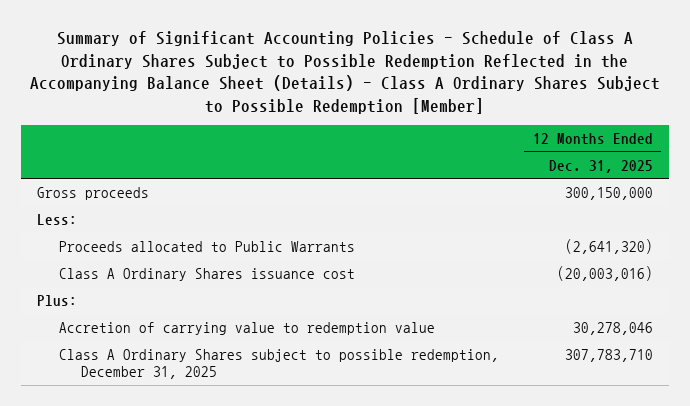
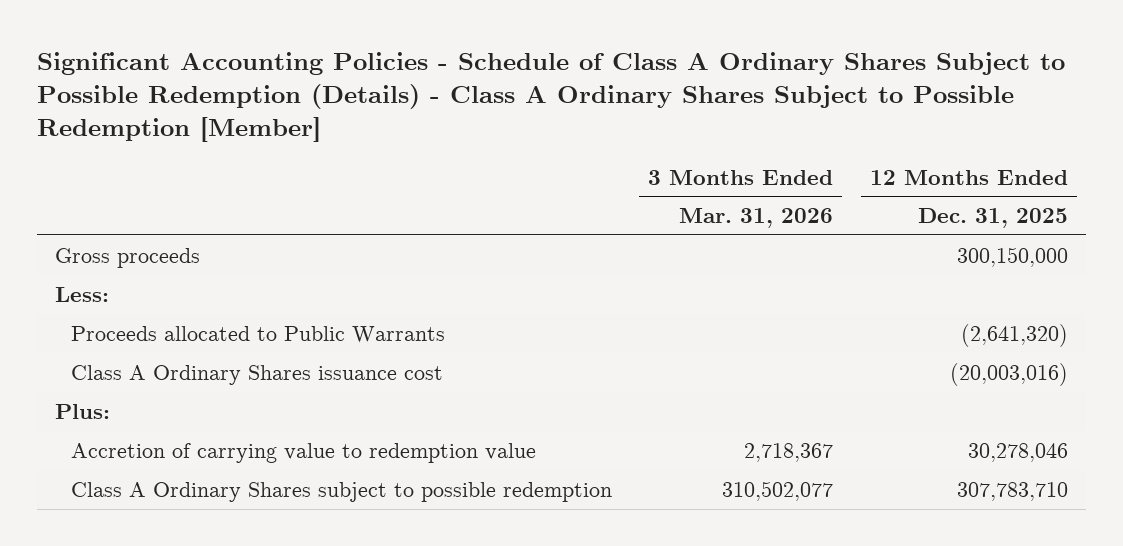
- Summary of Significant Accounting Policies - Schedule of Class A Ordinary Shares Subject to Possible Redemption Reflected in the Accompanying Balance Sheet (Details) - Class A Ordinary Shares Subject to Possible Redemption [Member]
+ Significant Accounting Policies - Schedule of Class A Ordinary Shares Subject to Possible Redemption (Details) - Class A Ordinary Shares Subject to Possible Redemption [Member]
- | 12 Months Ended Dec. 31, 2025
+ | 3 Months Ended Mar. 31, 2026 | 12 Months Ended Dec. 31, 2025
- Class A Ordinary Shares subject to possible redemption, December 31, 2025 | 307,783,710
+ Class A Ordinary Shares subject to possible redemption | 310,502,077 | 307,783,710

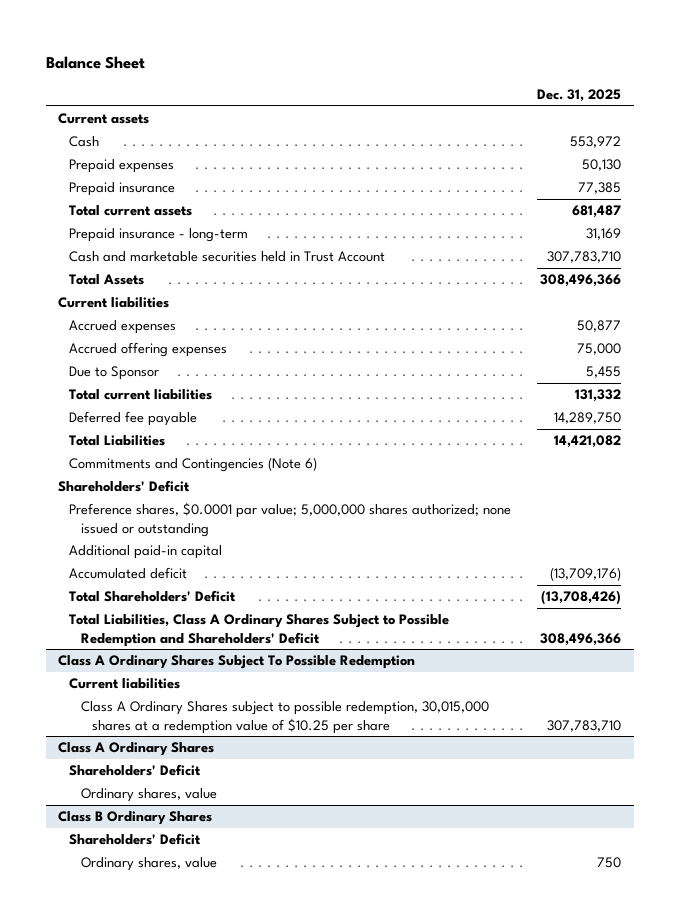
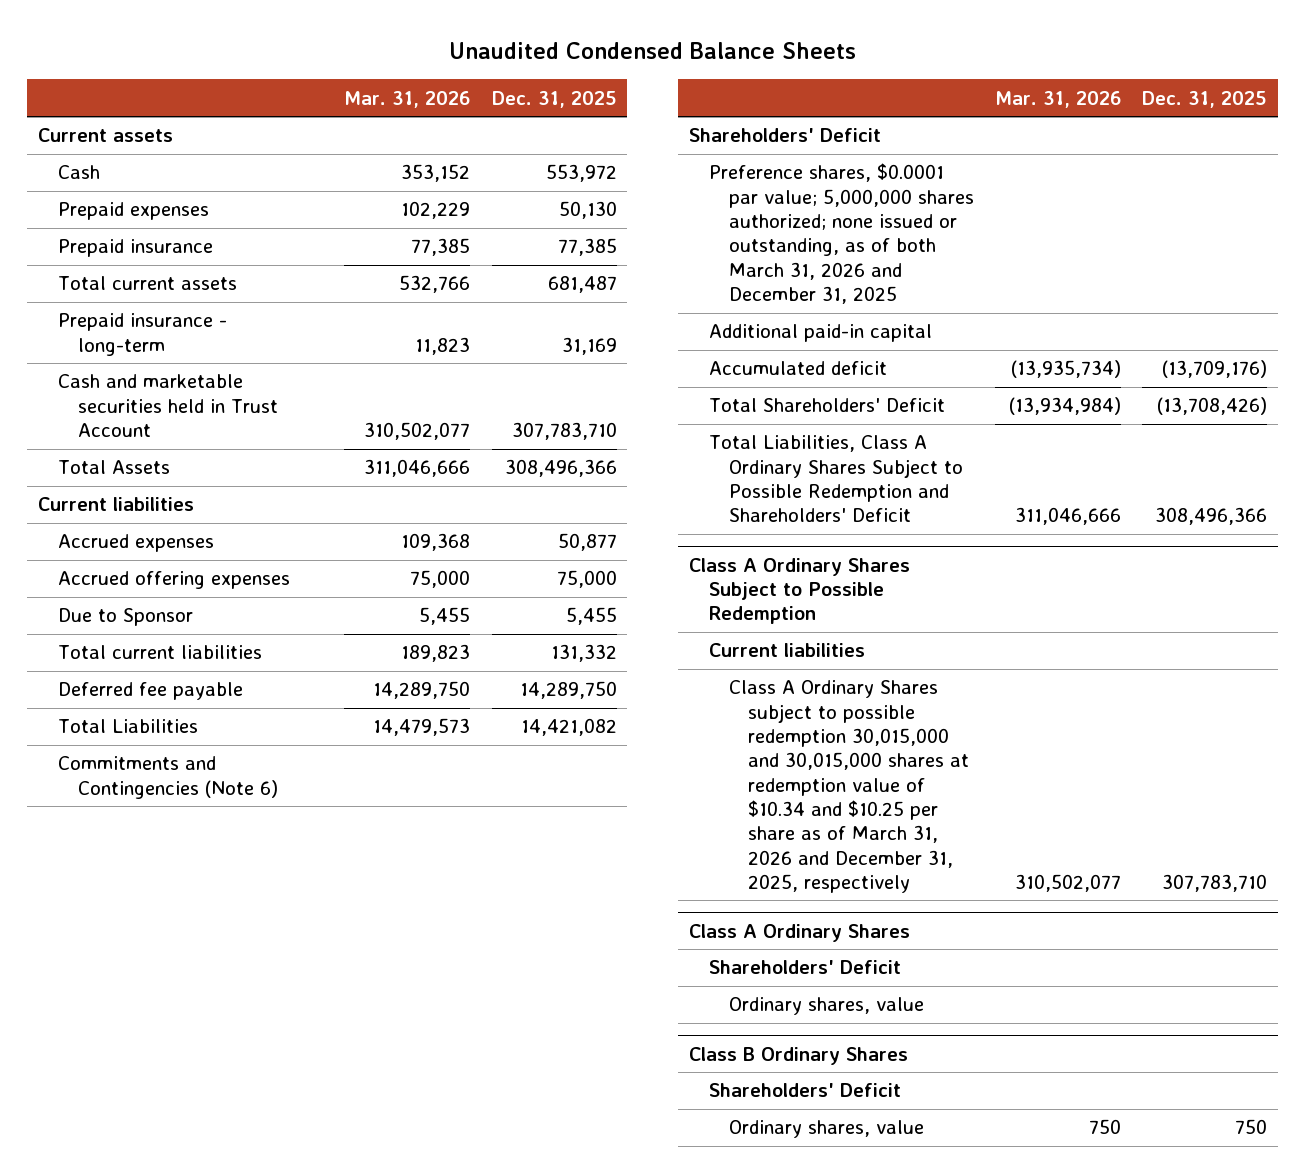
- Balance Sheet
+ Unaudited Condensed Balance Sheets
- | Dec. 31, 2025
+ | Mar. 31, 2026 | Dec. 31, 2025
- Preference shares, $0.0001 par value; 5,000,000 shares authorized; none issued or outstanding
+ Preference shares, $0.0001 par value; 5,000,000 shares authorized; none issued or outstanding, as of both March 31, 2026 and December 31, 2025
- Class A Ordinary Shares Subject To Possible Redemption
+ Class A Ordinary Shares Subject to Possible Redemption
- Class A Ordinary Shares subject to possible redemption, 30,015,000 shares at a redemption value of $10.25 per share | 307,783,710
+ Class A Ordinary Shares subject to possible redemption 30,015,000 and 30,015,000 shares at redemption value of $10.34 and $10.25 per share as of March 31, 2026 and December 31, 2025, respectively | 310,502,077 | 307,783,710

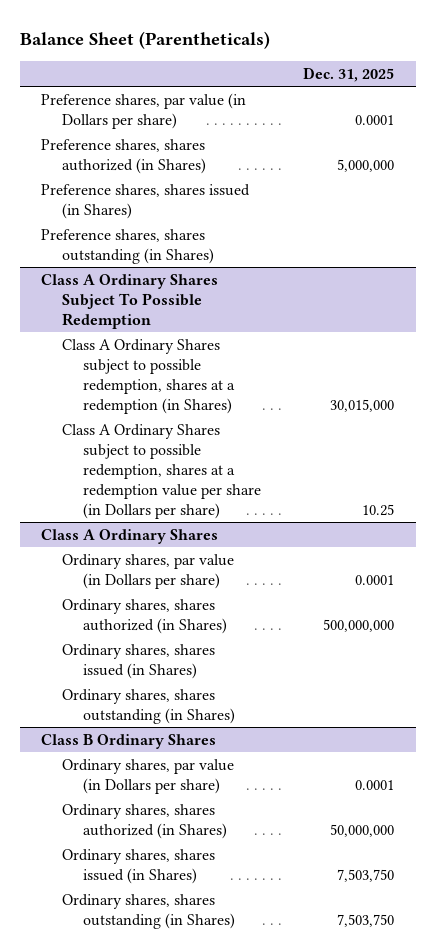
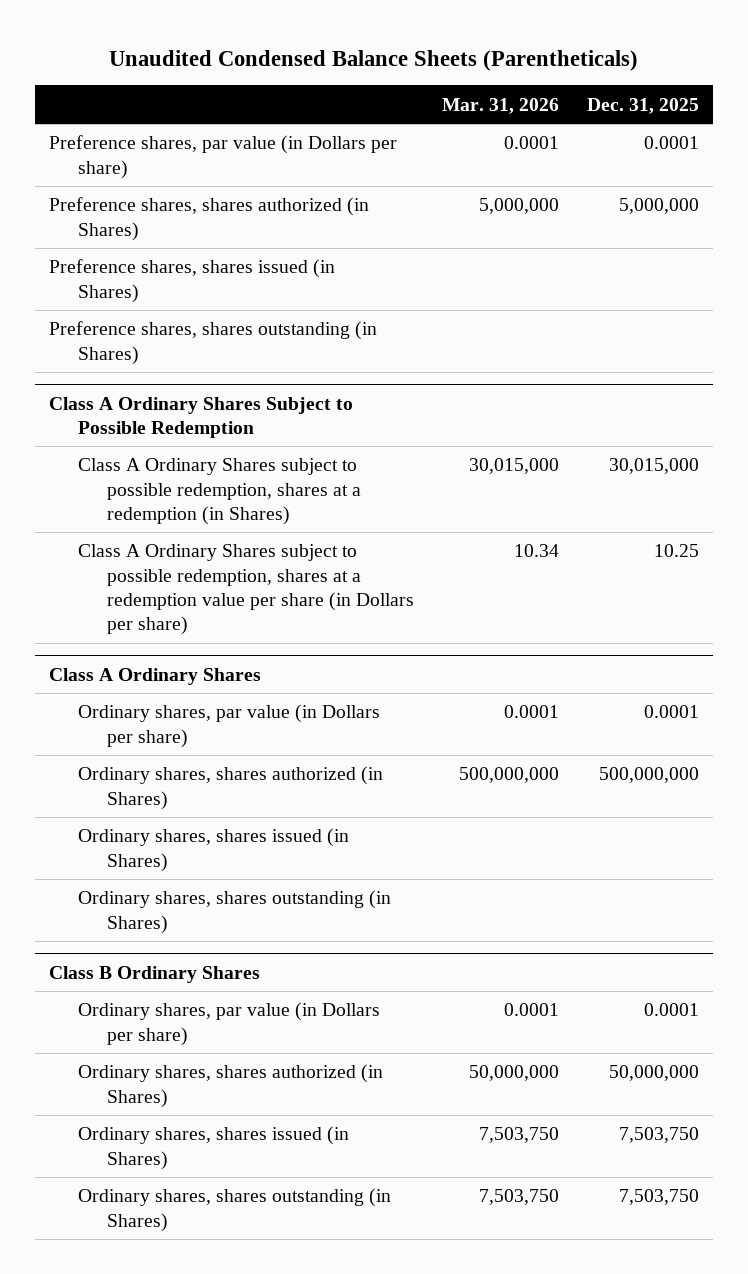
- Balance Sheet (Parentheticals)
+ Unaudited Condensed Balance Sheets (Parentheticals)
- | Dec. 31, 2025
+ | Mar. 31, 2026 | Dec. 31, 2025
- Class A Ordinary Shares Subject To Possible Redemption
+ Class A Ordinary Shares Subject to Possible Redemption

